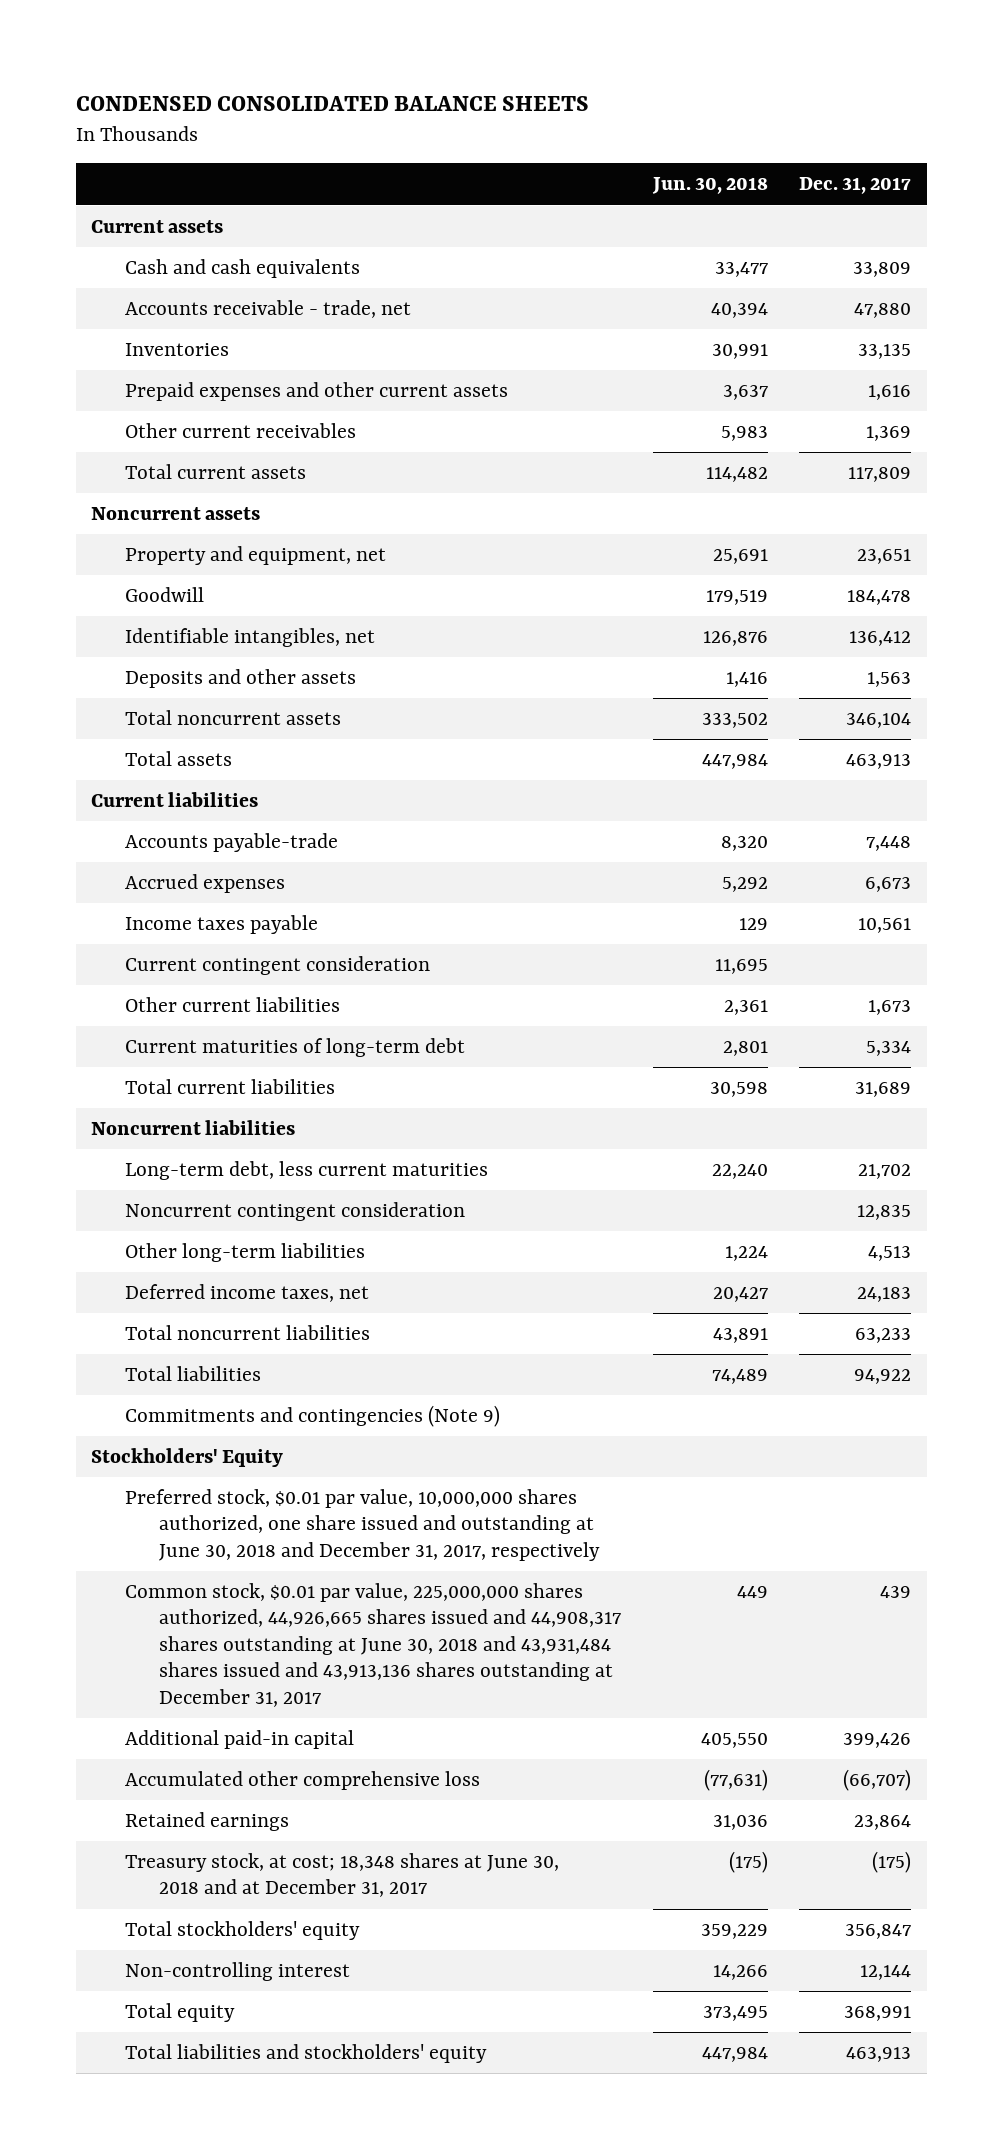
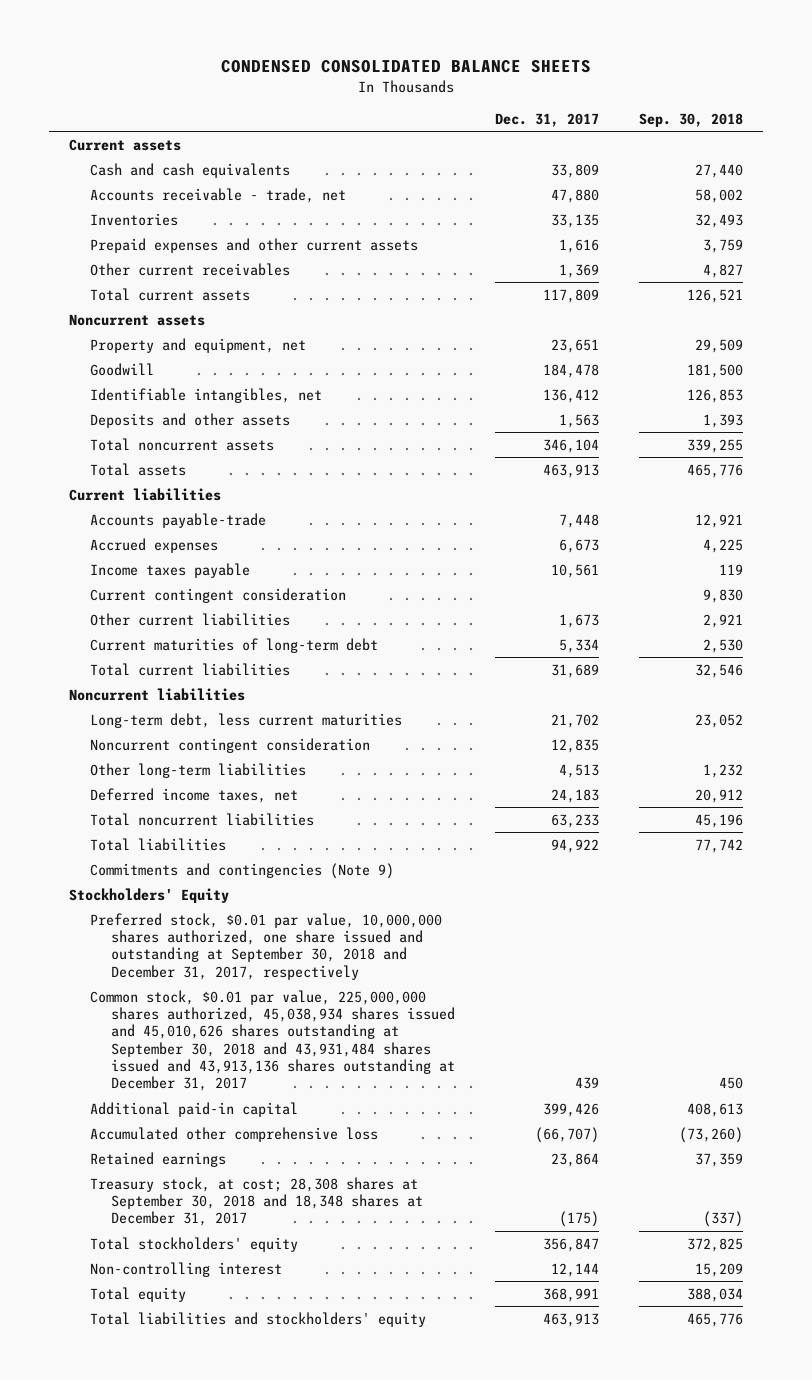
- | Jun. 30, 2018 | Dec. 31, 2017
+ | Dec. 31, 2017 | Sep. 30, 2018
- Preferred stock, $0.01 par value, 10,000,000 shares authorized, one share issued and outstanding at June 30, 2018 and December 31, 2017, respectively
- Common stock, $0.01 par value, 225,000,000 shares authorized, 44,926,665 shares issued and 44,908,317 shares outstanding at June 30, 2018 and 43,931,484 shares issued and 43,913,136 shares outstanding at December 31, 2017 | 449 | 439
+ Preferred stock, $0.01 par value, 10,000,000 shares authorized, one share issued and outstanding at September 30, 2018 and December 31, 2017, respectively
+ Common stock, $0.01 par value, 225,000,000 shares authorized, 45,038,934 shares issued and 45,010,626 shares outstanding at September 30, 2018 and 43,931,484 shares issued and 43,913,136 shares outstanding at December 31, 2017 | 439 | 450
- Treasury stock, at cost; 18,348 shares at June 30, 2018 and at December 31, 2017 | (175) | (175)
+ Treasury stock, at cost; 28,308 shares at September 30, 2018 and 18,348 shares at December 31, 2017 | (175) | (337)

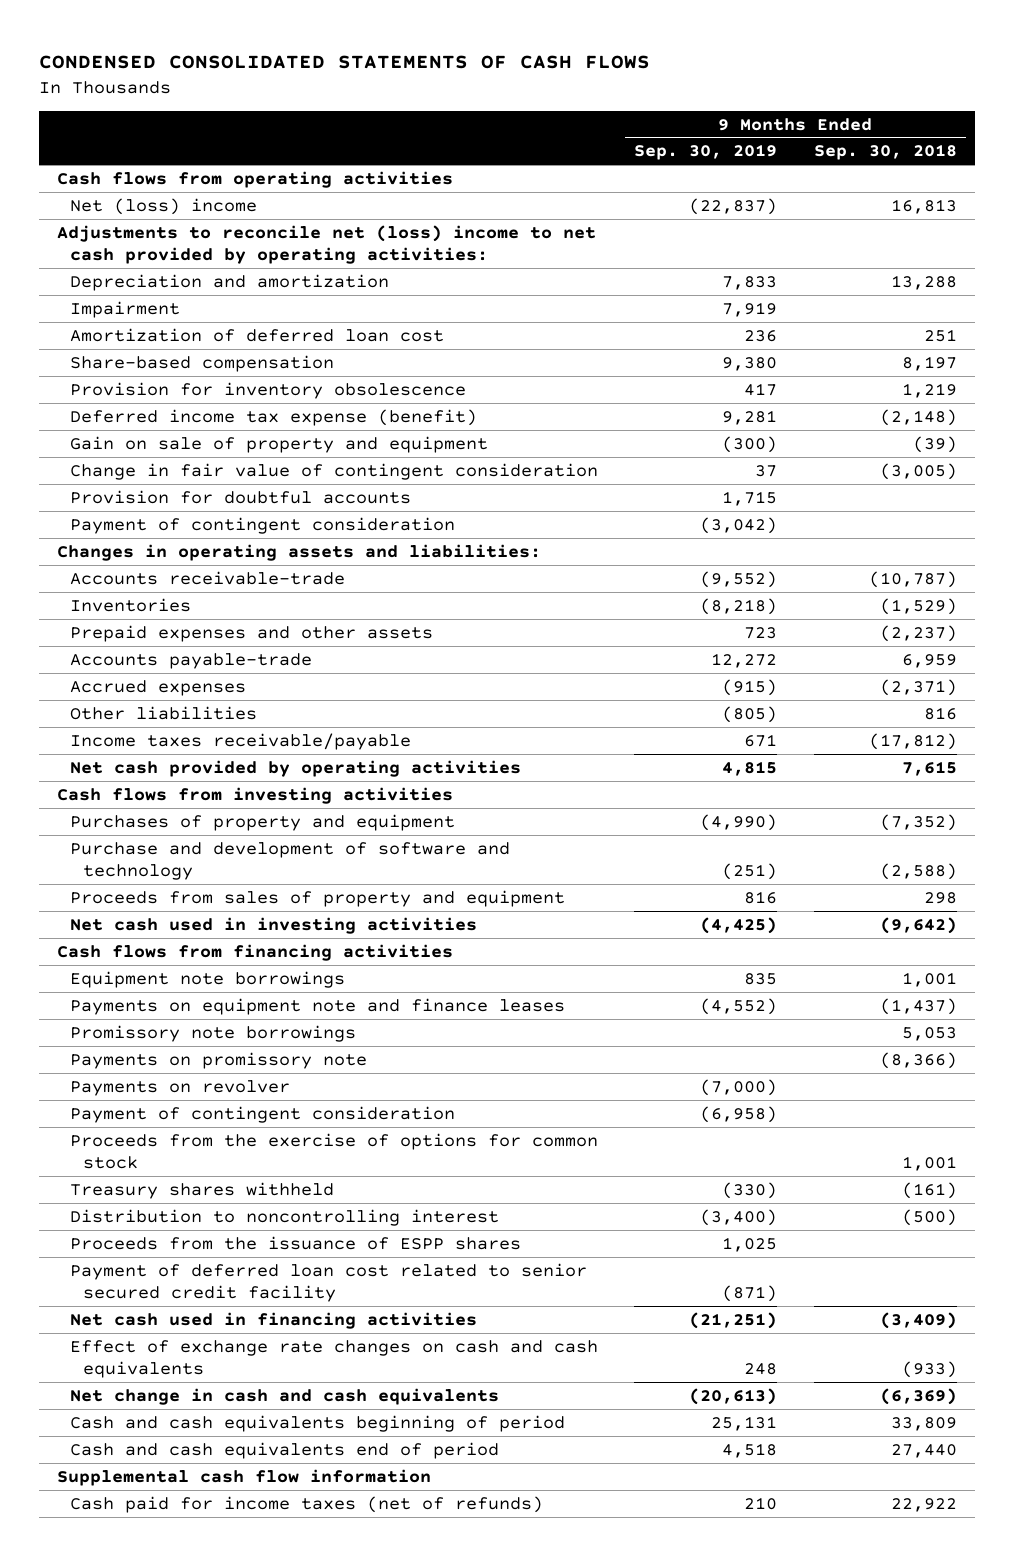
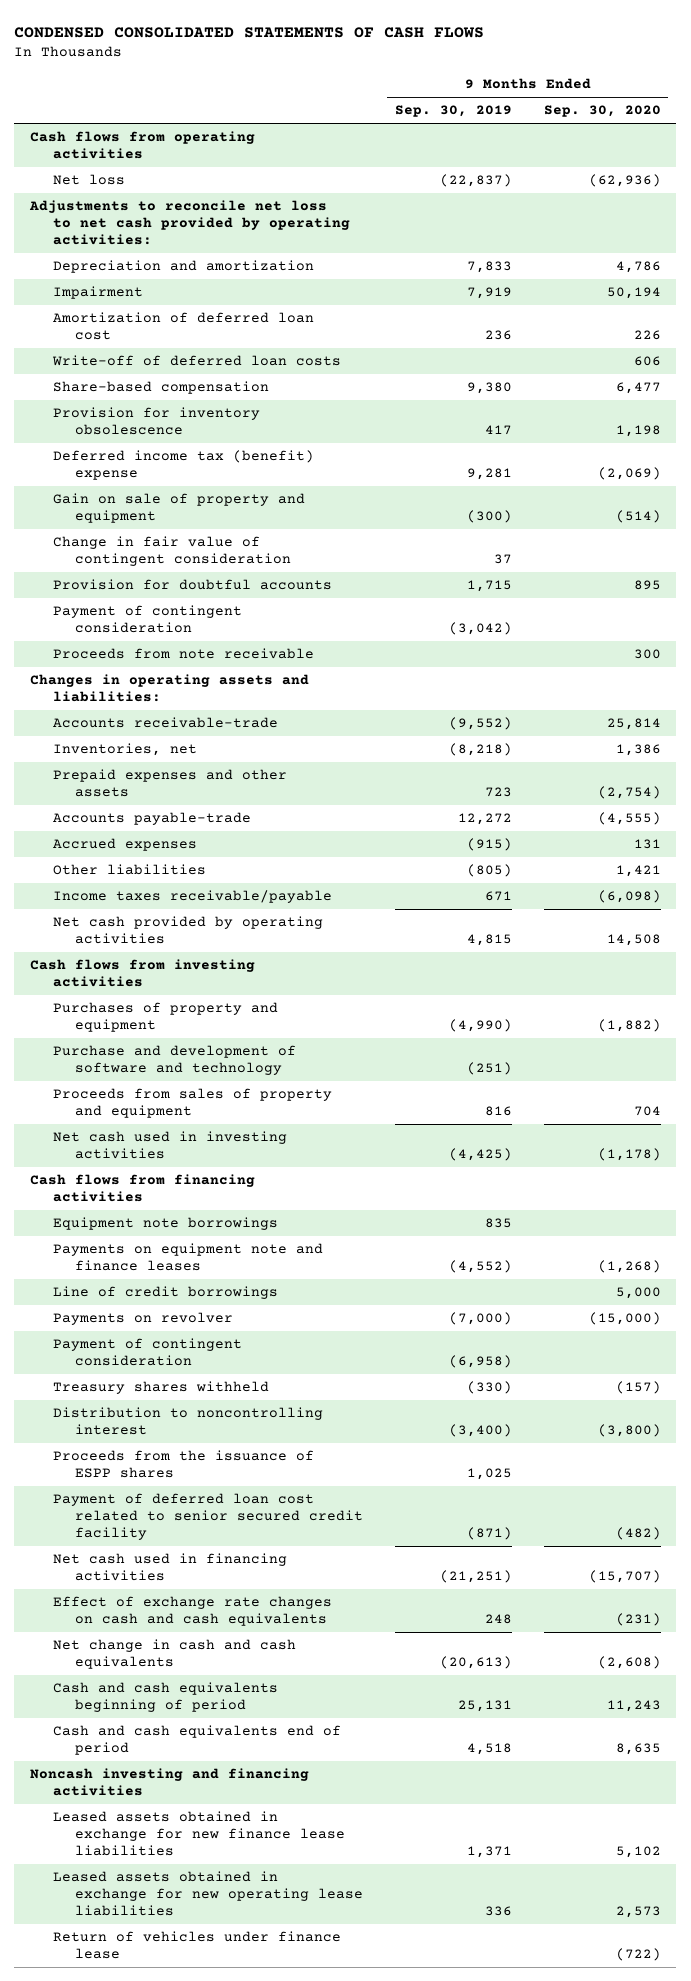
- | 9 Months Ended Sep. 30, 2019 | 9 Months Ended Sep. 30, 2018
+ | 9 Months Ended Sep. 30, 2019 | 9 Months Ended Sep. 30, 2020
- Net (loss) income | (22,837) | 16,813
- Adjustments to reconcile net (loss) income to net cash provided by operating activities:
+ Net loss | (22,837) | (62,936)
+ Adjustments to reconcile net loss to net cash provided by operating activities:
+ Write-off of deferred loan costs | | 606
- Deferred income tax expense (benefit) | 9,281 | (2,148)
+ Deferred income tax (benefit) expense | 9,281 | (2,069)
+ Proceeds from note receivable | | 300
- Inventories | (8,218) | (1,529)
+ Inventories, net | (8,218) | 1,386
- Promissory note borrowings | | 5,053
- Payments on promissory note | | (8,366)
+ Line of credit borrowings | | 5,000
- Proceeds from the exercise of options for common stock | | 1,001
- Supplemental cash flow information
- Cash paid for income taxes (net of refunds) | 210 | 22,922
+ Noncash investing and financing activities
+ Leased assets obtained in exchange for new finance lease liabilities | 1,371 | 5,102
+ Leased assets obtained in exchange for new operating lease liabilities | 336 | 2,573
+ Return of vehicles under finance lease | | (722)

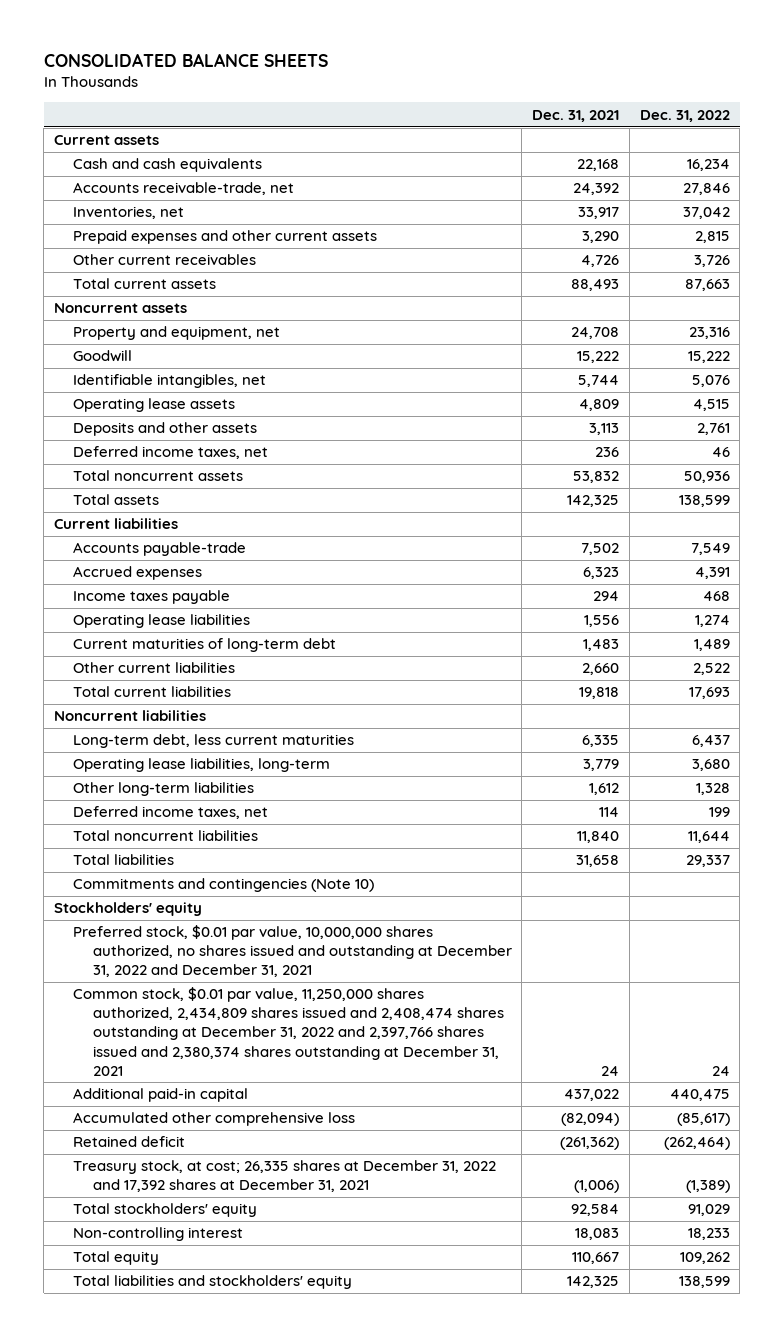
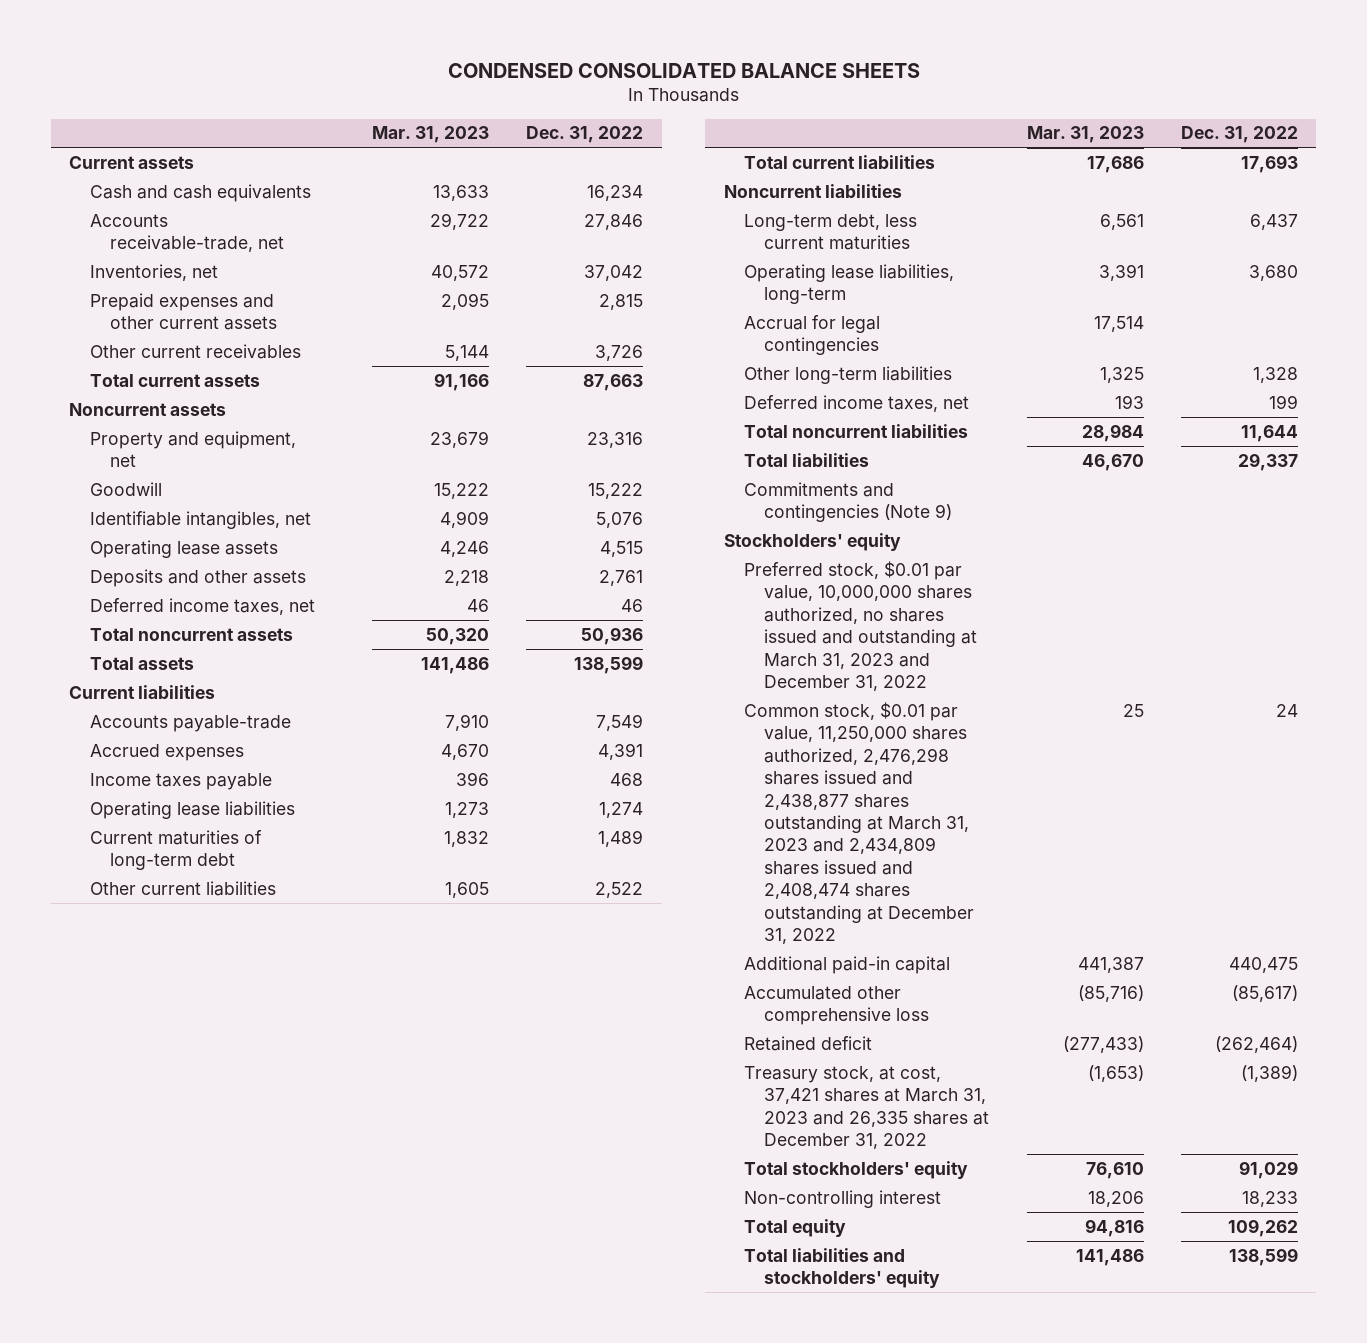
- CONSOLIDATED BALANCE SHEETS
+ CONDENSED CONSOLIDATED BALANCE SHEETS
- | Dec. 31, 2021 | Dec. 31, 2022
+ | Mar. 31, 2023 | Dec. 31, 2022
+ Accrual for legal contingencies | 17,514 |
- Commitments and contingencies (Note 10)
+ Commitments and contingencies (Note 9)
- Preferred stock, $0.01 par value, 10,000,000 shares authorized, no shares issued and outstanding at December 31, 2022 and December 31, 2021
- Common stock, $0.01 par value, 11,250,000 shares authorized, 2,434,809 shares issued and 2,408,474 shares outstanding at December 31, 2022 and 2,397,766 shares issued and 2,380,374 shares outstanding at December 31, 2021 | 24 | 24
+ Preferred stock, $0.01 par value, 10,000,000 shares authorized, no shares issued and outstanding at March 31, 2023 and December 31, 2022
+ Common stock, $0.01 par value, 11,250,000 shares authorized, 2,476,298 shares issued and 2,438,877 shares outstanding at March 31, 2023 and 2,434,809 shares issued and 2,408,474 shares outstanding at December 31, 2022 | 25 | 24
- Treasury stock, at cost; 26,335 shares at December 31, 2022 and 17,392 shares at December 31, 2021 | (1,006) | (1,389)
+ Treasury stock, at cost, 37,421 shares at March 31, 2023 and 26,335 shares at December 31, 2022 | (1,653) | (1,389)

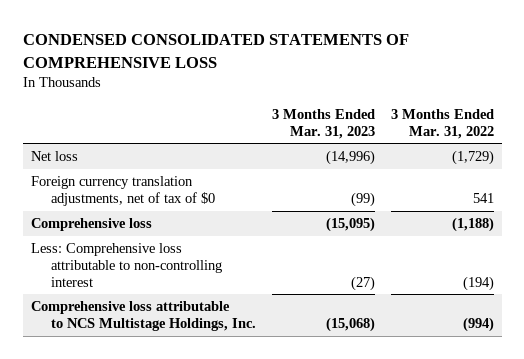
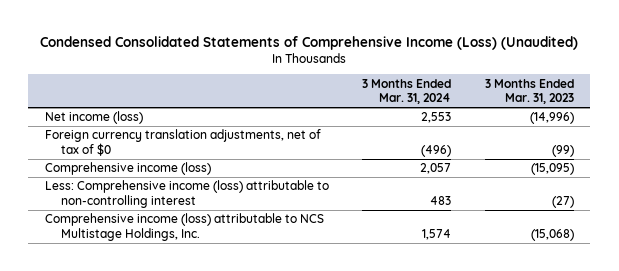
- CONDENSED CONSOLIDATED STATEMENTS OF COMPREHENSIVE LOSS
+ Condensed Consolidated Statements of Comprehensive Income (Loss) (Unaudited)
- | 3 Months Ended Mar. 31, 2023 | 3 Months Ended Mar. 31, 2022
+ | 3 Months Ended Mar. 31, 2024 | 3 Months Ended Mar. 31, 2023
- Net loss | (14,996) | (1,729)
+ Net income (loss) | 2,553 | (14,996)
- Comprehensive loss | (15,095) | (1,188)
- Less: Comprehensive loss attributable to non-controlling interest | (27) | (194)
- Comprehensive loss attributable to NCS Multistage Holdings, Inc. | (15,068) | (994)
+ Comprehensive income (loss) | 2,057 | (15,095)
+ Less: Comprehensive income (loss) attributable to non-controlling interest | 483 | (27)
+ Comprehensive income (loss) attributable to NCS Multistage Holdings, Inc. | 1,574 | (15,068)

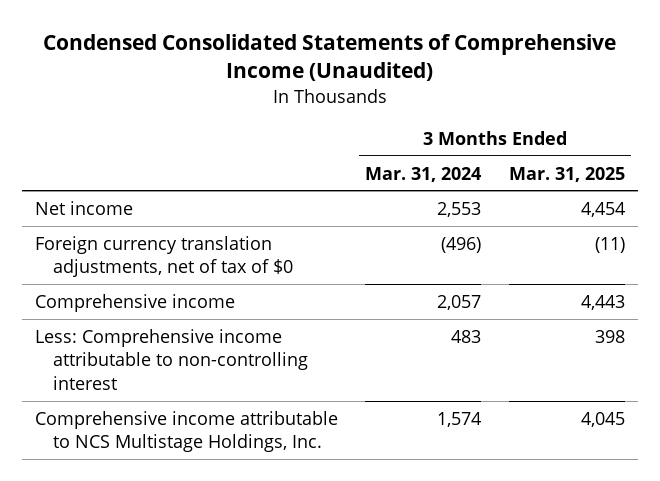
- Condensed Consolidated Statements of Comprehensive Income (Loss) (Unaudited)
+ Condensed Consolidated Statements of Comprehensive Income (Unaudited)
- | 3 Months Ended Mar. 31, 2024 | 3 Months Ended Mar. 31, 2023
+ | 3 Months Ended Mar. 31, 2024 | 3 Months Ended Mar. 31, 2025
- Net income (loss) | 2,553 | (14,996)
+ Net income | 2,553 | 4,454
- Comprehensive income (loss) | 2,057 | (15,095)
- Less: Comprehensive income (loss) attributable to non-controlling interest | 483 | (27)
- Comprehensive income (loss) attributable to NCS Multistage Holdings, Inc. | 1,574 | (15,068)
+ Comprehensive income | 2,057 | 4,443
+ Less: Comprehensive income attributable to non-controlling interest | 483 | 398
+ Comprehensive income attributable to NCS Multistage Holdings, Inc. | 1,574 | 4,045

